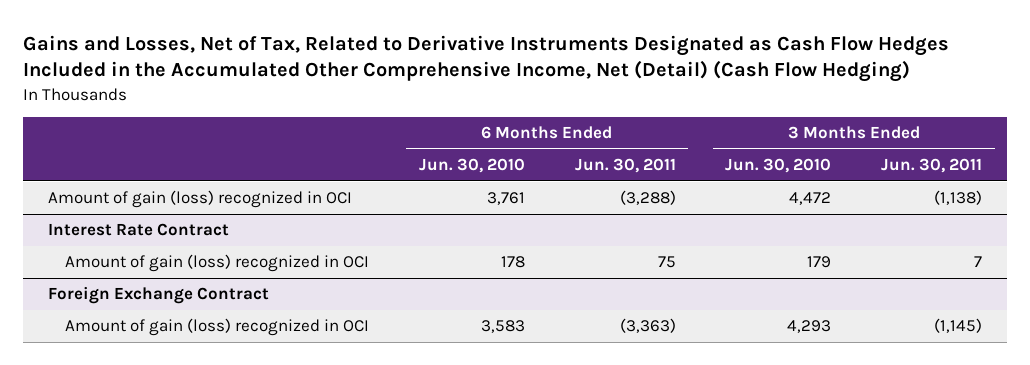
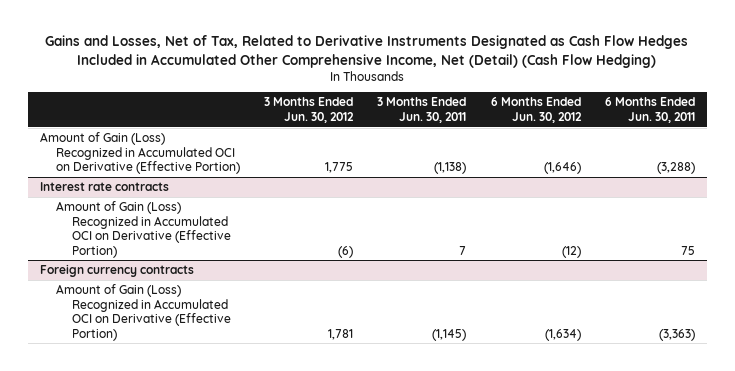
- Gains and Losses, Net of Tax, Related to Derivative Instruments Designated as Cash Flow Hedges Included in the Accumulated Other Comprehensive Income, Net (Detail) (Cash Flow Hedging)
+ Gains and Losses, Net of Tax, Related to Derivative Instruments Designated as Cash Flow Hedges Included in Accumulated Other Comprehensive Income, Net (Detail) (Cash Flow Hedging)
- | 6 Months Ended Jun. 30, 2010 | 6 Months Ended Jun. 30, 2011 | 3 Months Ended Jun. 30, 2010 | 3 Months Ended Jun. 30, 2011
+ | 3 Months Ended Jun. 30, 2012 | 3 Months Ended Jun. 30, 2011 | 6 Months Ended Jun. 30, 2012 | 6 Months Ended Jun. 30, 2011
- Amount of gain (loss) recognized in OCI | 3,761 | (3,288) | 4,472 | (1,138)
- Interest Rate Contract
- Amount of gain (loss) recognized in OCI | 178 | 75 | 179 | 7
- Foreign Exchange Contract
- Amount of gain (loss) recognized in OCI | 3,583 | (3,363) | 4,293 | (1,145)
+ Amount of Gain (Loss) Recognized in Accumulated OCI on Derivative (Effective Portion) | 1,775 | (1,138) | (1,646) | (3,288)
+ Interest rate contracts
+ Amount of Gain (Loss) Recognized in Accumulated OCI on Derivative (Effective Portion) | (6) | 7 | (12) | 75
+ Foreign currency contracts
+ Amount of Gain (Loss) Recognized in Accumulated OCI on Derivative (Effective Portion) | 1,781 | (1,145) | (1,634) | (3,363)

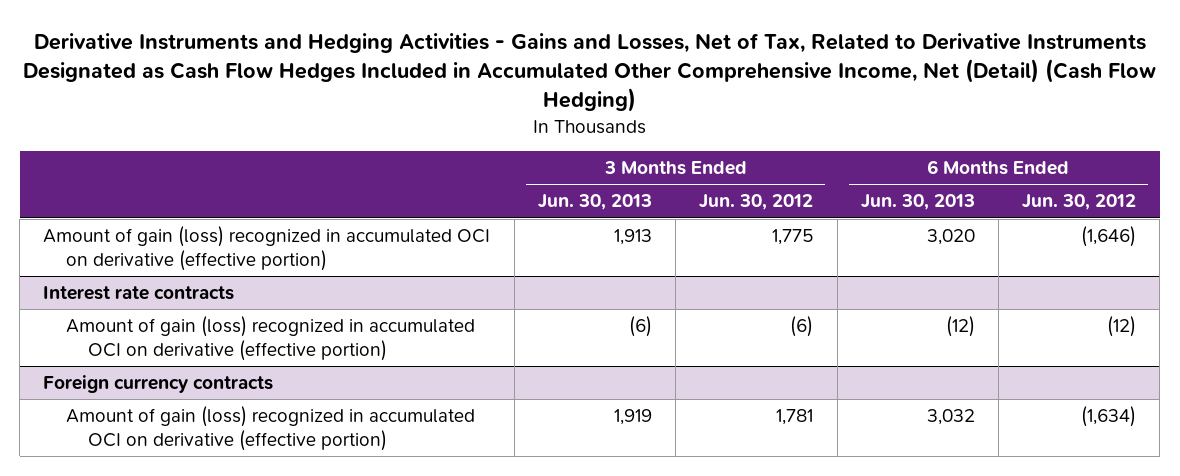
- Gains and Losses, Net of Tax, Related to Derivative Instruments Designated as Cash Flow Hedges Included in Accumulated Other Comprehensive Income, Net (Detail) (Cash Flow Hedging)
+ Derivative Instruments and Hedging Activities - Gains and Losses, Net of Tax, Related to Derivative Instruments Designated as Cash Flow Hedges Included in Accumulated Other Comprehensive Income, Net (Detail) (Cash Flow Hedging)
- | 3 Months Ended Jun. 30, 2012 | 3 Months Ended Jun. 30, 2011 | 6 Months Ended Jun. 30, 2012 | 6 Months Ended Jun. 30, 2011
+ | 3 Months Ended Jun. 30, 2013 | 3 Months Ended Jun. 30, 2012 | 6 Months Ended Jun. 30, 2013 | 6 Months Ended Jun. 30, 2012
- Amount of Gain (Loss) Recognized in Accumulated OCI on Derivative (Effective Portion) | 1,775 | (1,138) | (1,646) | (3,288)
+ Amount of gain (loss) recognized in accumulated OCI on derivative (effective portion) | 1,913 | 1,775 | 3,020 | (1,646)
@ Interest rate contracts
- Amount of Gain (Loss) Recognized in Accumulated OCI on Derivative (Effective Portion) | (6) | 7 | (12) | 75
+ Amount of gain (loss) recognized in accumulated OCI on derivative (effective portion) | (6) | (6) | (12) | (12)
@ Foreign currency contracts
- Amount of Gain (Loss) Recognized in Accumulated OCI on Derivative (Effective Portion) | 1,781 | (1,145) | (1,634) | (3,363)
+ Amount of gain (loss) recognized in accumulated OCI on derivative (effective portion) | 1,919 | 1,781 | 3,032 | (1,634)

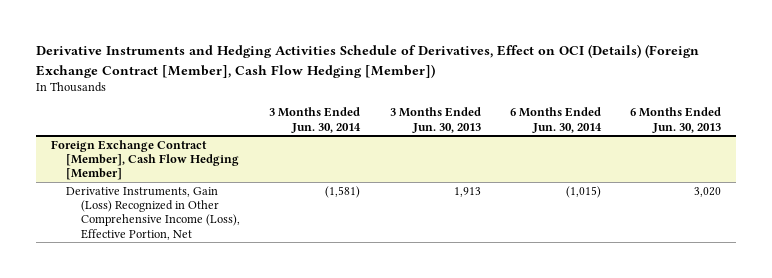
- Derivative Instruments and Hedging Activities - Gains and Losses, Net of Tax, Related to Derivative Instruments Designated as Cash Flow Hedges Included in Accumulated Other Comprehensive Income, Net (Detail) (Cash Flow Hedging)
+ Derivative Instruments and Hedging Activities Schedule of Derivatives, Effect on OCI (Details) (Foreign Exchange Contract [Member], Cash Flow Hedging [Member])
- | 3 Months Ended Jun. 30, 2013 | 3 Months Ended Jun. 30, 2012 | 6 Months Ended Jun. 30, 2013 | 6 Months Ended Jun. 30, 2012
+ | 3 Months Ended Jun. 30, 2014 | 3 Months Ended Jun. 30, 2013 | 6 Months Ended Jun. 30, 2014 | 6 Months Ended Jun. 30, 2013
- Amount of gain (loss) recognized in accumulated OCI on derivative (effective portion) | 1,913 | 1,775 | 3,020 | (1,646)
- Interest rate contracts
- Amount of gain (loss) recognized in accumulated OCI on derivative (effective portion) | (6) | (6) | (12) | (12)
- Foreign currency contracts
- Amount of gain (loss) recognized in accumulated OCI on derivative (effective portion) | 1,919 | 1,781 | 3,032 | (1,634)
+ Foreign Exchange Contract [Member], Cash Flow Hedging [Member]
+ Derivative Instruments, Gain (Loss) Recognized in Other Comprehensive Income (Loss), Effective Portion, Net | (1,581) | 1,913 | (1,015) | 3,020

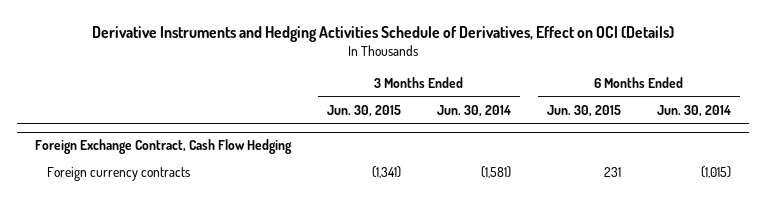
- Derivative Instruments and Hedging Activities Schedule of Derivatives, Effect on OCI (Details) (Foreign Exchange Contract [Member], Cash Flow Hedging [Member])
+ Derivative Instruments and Hedging Activities Schedule of Derivatives, Effect on OCI (Details)
- | 3 Months Ended Jun. 30, 2014 | 3 Months Ended Jun. 30, 2013 | 6 Months Ended Jun. 30, 2014 | 6 Months Ended Jun. 30, 2013
+ | 3 Months Ended Jun. 30, 2015 | 3 Months Ended Jun. 30, 2014 | 6 Months Ended Jun. 30, 2015 | 6 Months Ended Jun. 30, 2014
- Foreign Exchange Contract [Member], Cash Flow Hedging [Member]
- Derivative Instruments, Gain (Loss) Recognized in Other Comprehensive Income (Loss), Effective Portion, Net | (1,581) | 1,913 | (1,015) | 3,020
+ Foreign Exchange Contract, Cash Flow Hedging
+ Foreign currency contracts | (1,341) | (1,581) | 231 | (1,015)

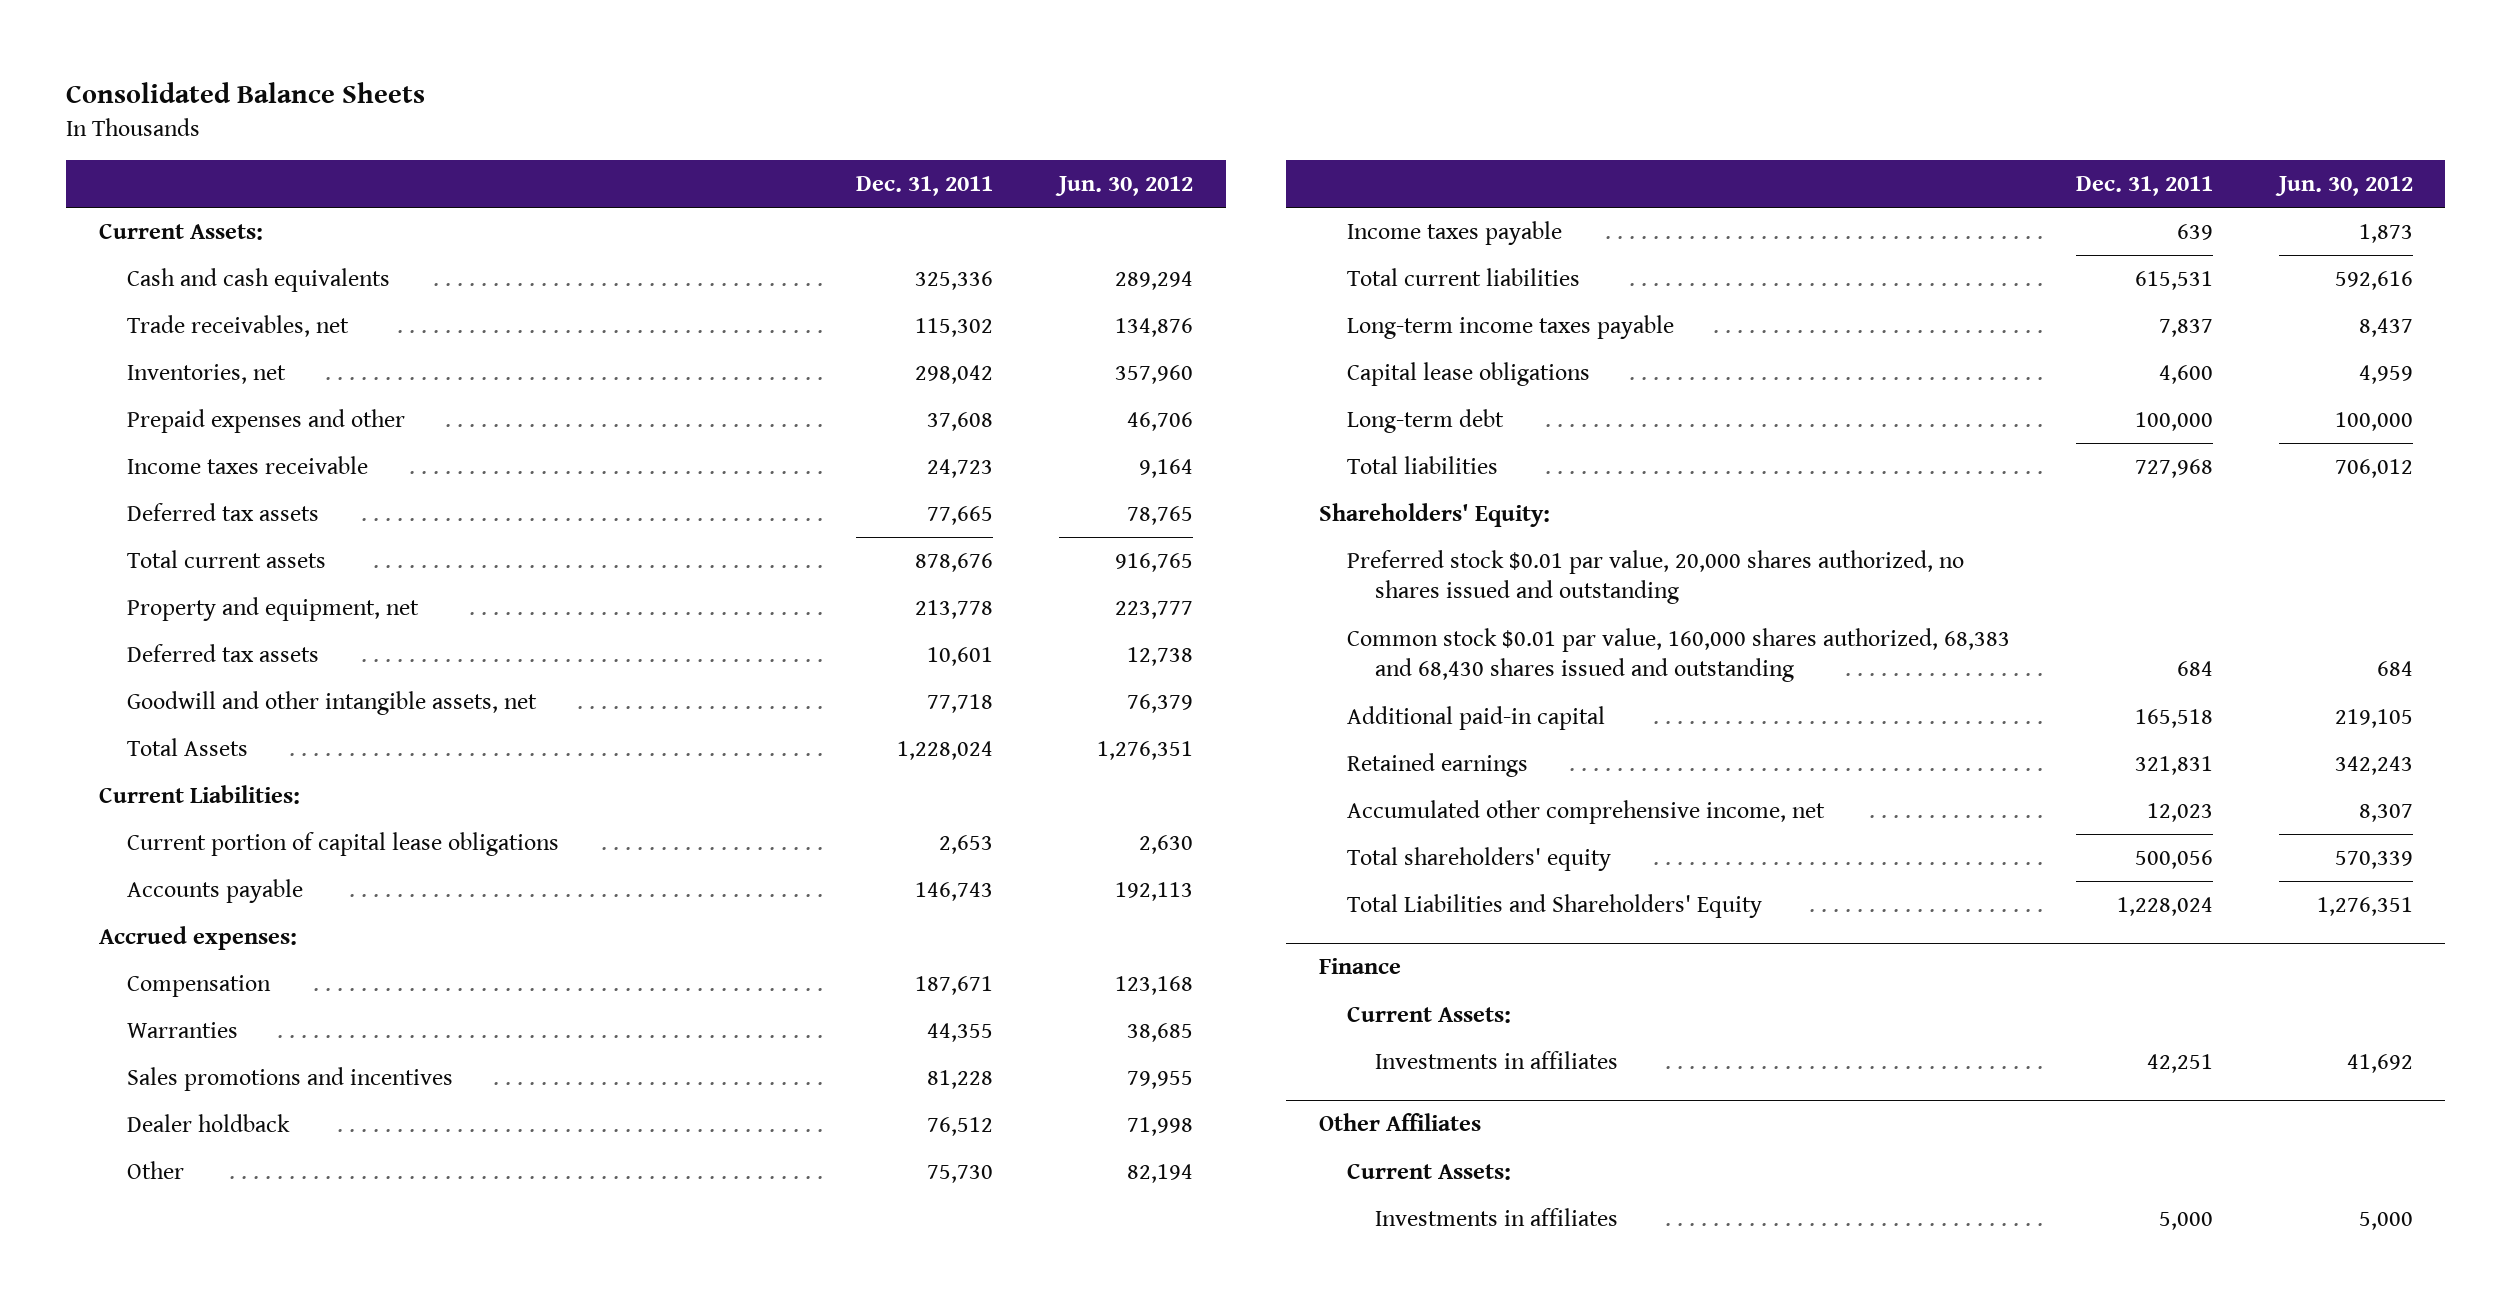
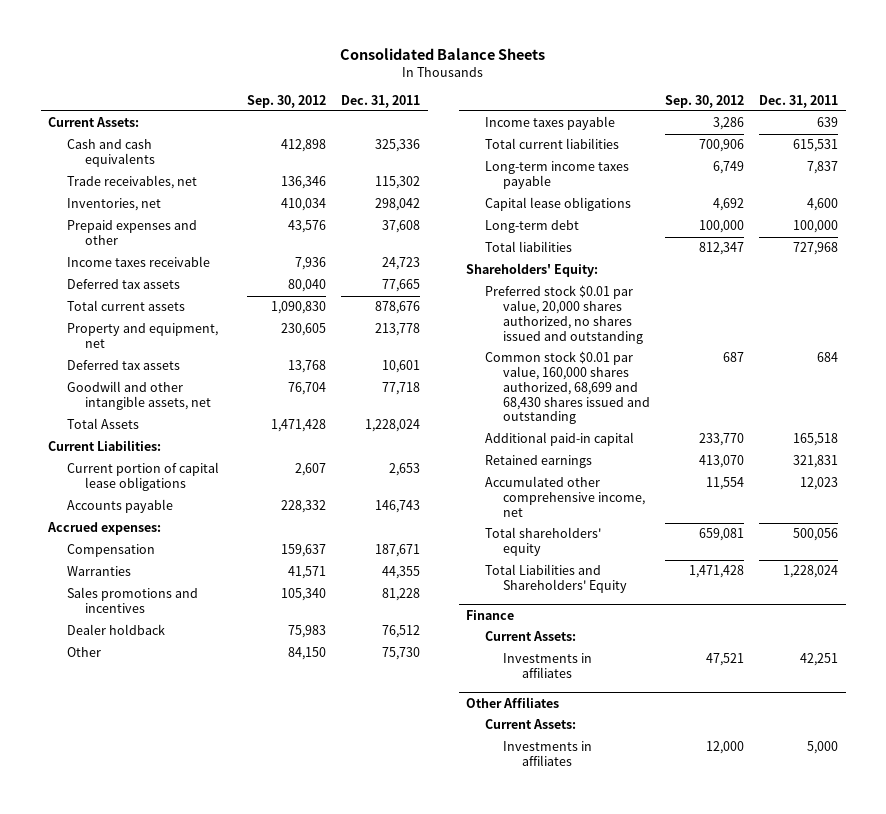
- | Dec. 31, 2011 | Jun. 30, 2012
+ | Sep. 30, 2012 | Dec. 31, 2011
- Common stock $0.01 par value, 160,000 shares authorized, 68,383 and 68,430 shares issued and outstanding | 684 | 684
+ Common stock $0.01 par value, 160,000 shares authorized, 68,699 and 68,430 shares issued and outstanding | 687 | 684

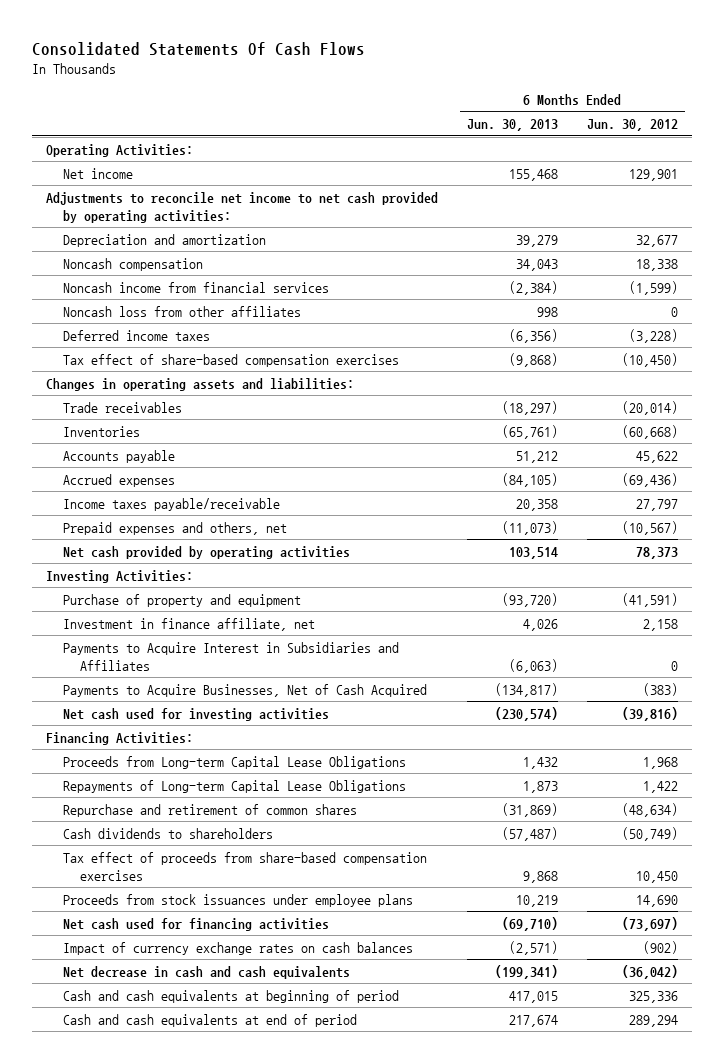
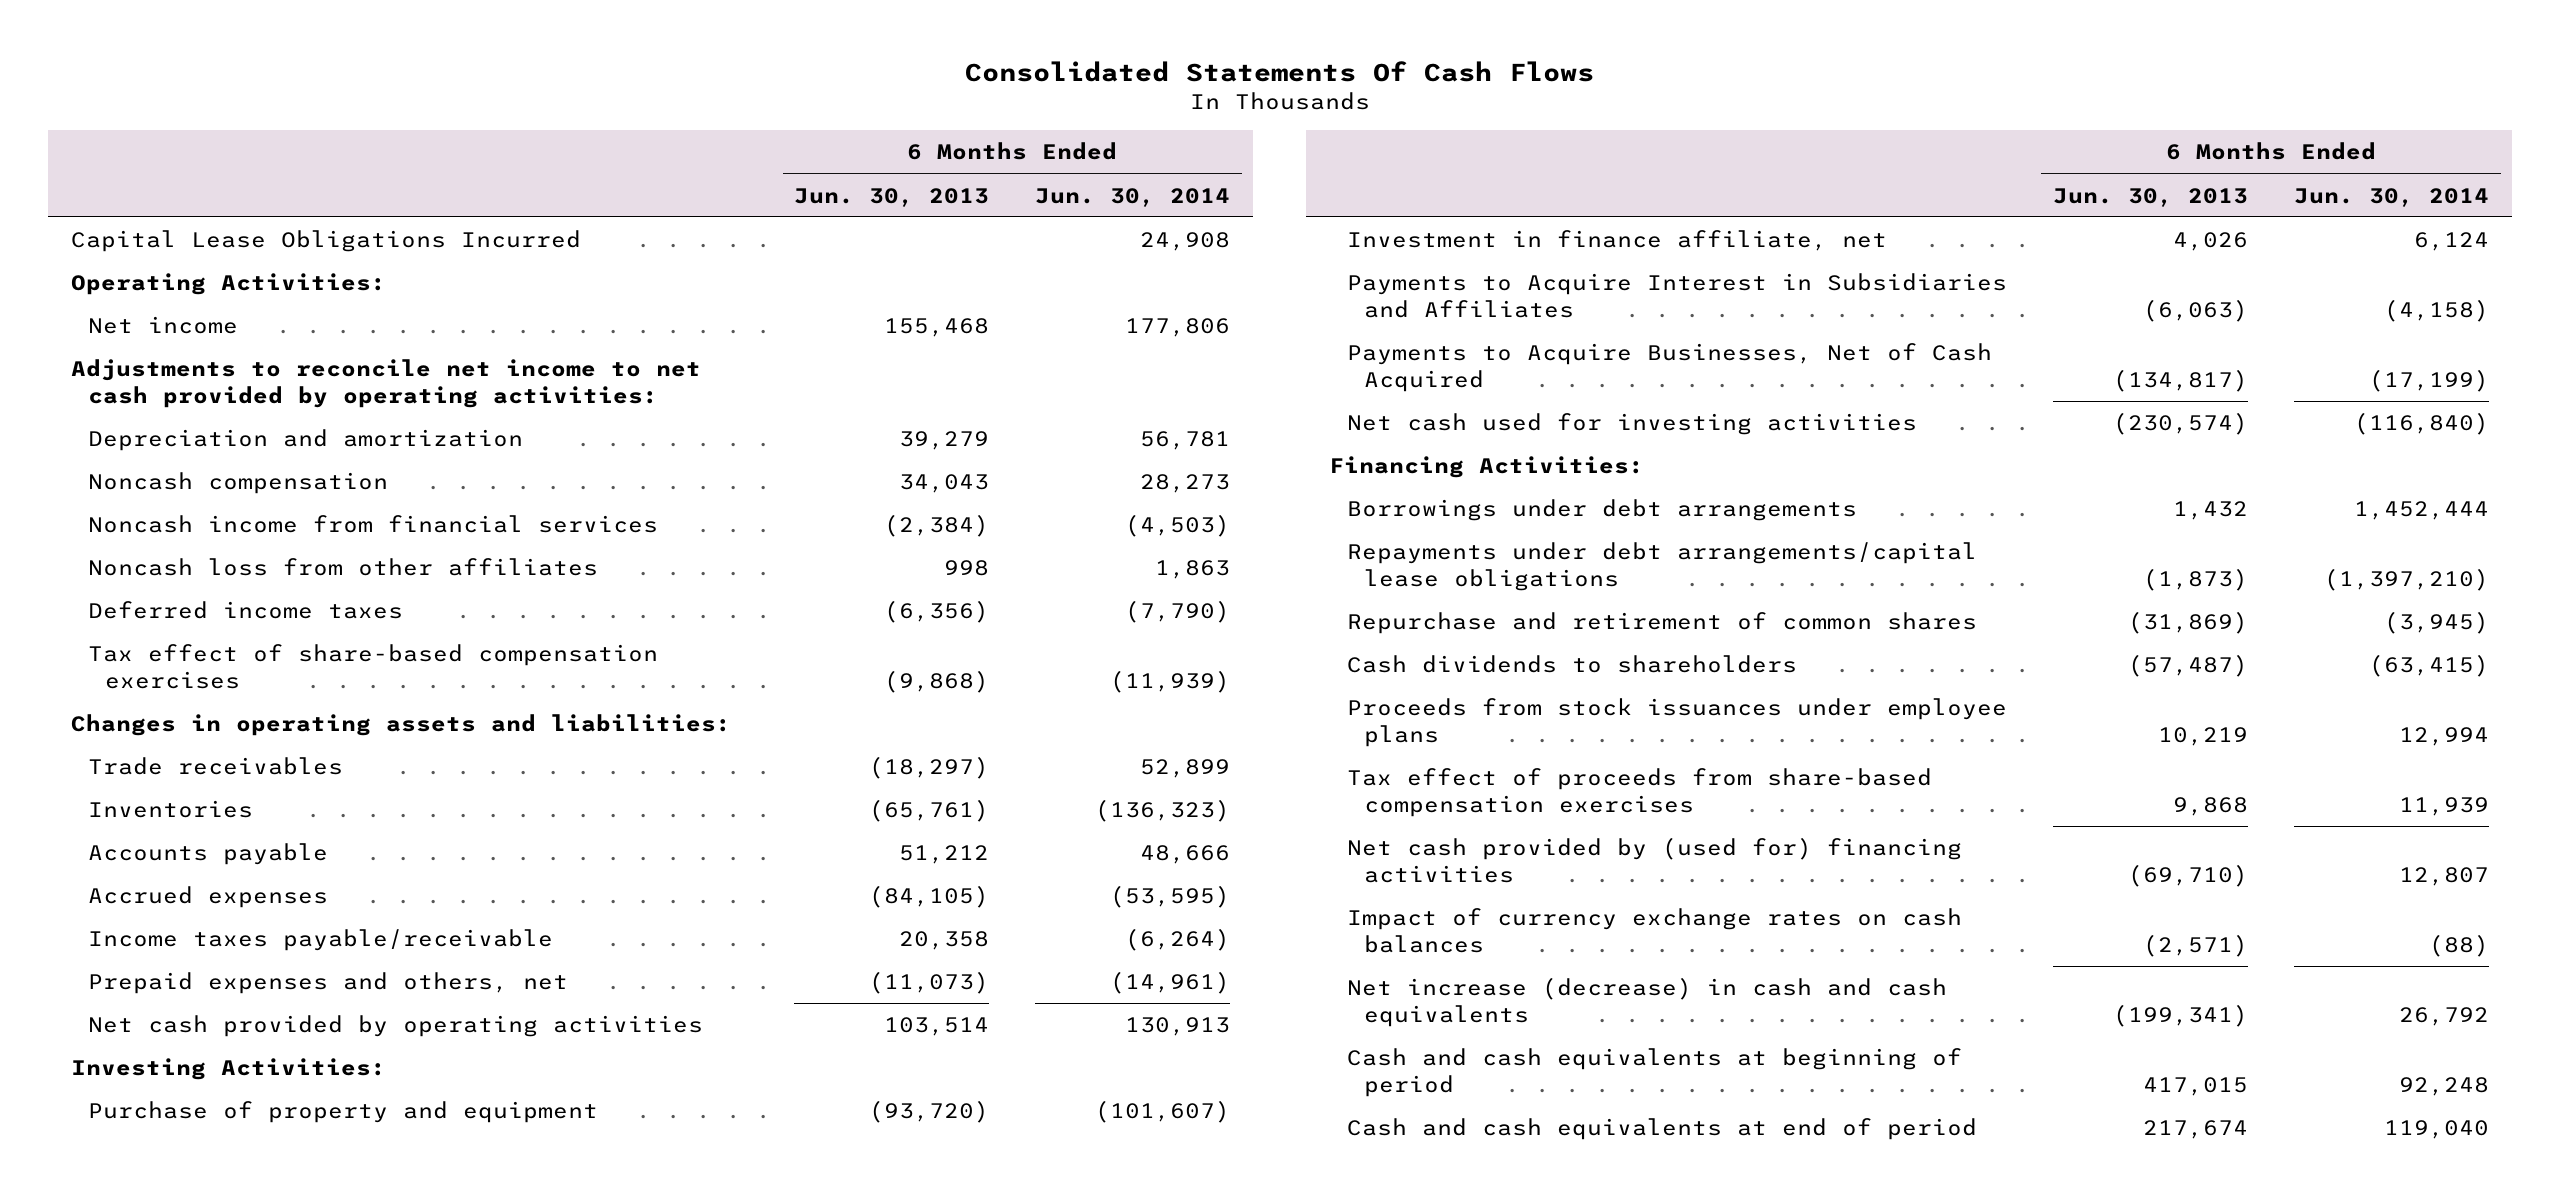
- | 6 Months Ended Jun. 30, 2013 | 6 Months Ended Jun. 30, 2012
+ | 6 Months Ended Jun. 30, 2013 | 6 Months Ended Jun. 30, 2014
+ Capital Lease Obligations Incurred | | 24,908
- Proceeds from Long-term Capital Lease Obligations | 1,432 | 1,968
- Repayments of Long-term Capital Lease Obligations | 1,873 | 1,422
+ Borrowings under debt arrangements | 1,432 | 1,452,444
+ Repayments under debt arrangements/capital lease obligations | (1,873) | (1,397,210)
- Net cash used for financing activities | (69,710) | (73,697)
moved down: Tax effect of proceeds from share-based compensation exercises | 9,868 | 11,939
+ Net cash provided by (used for) financing activities | (69,710) | 12,807
- Net decrease in cash and cash equivalents | (199,341) | (36,042)
+ Net increase (decrease) in cash and cash equivalents | (199,341) | 26,792

